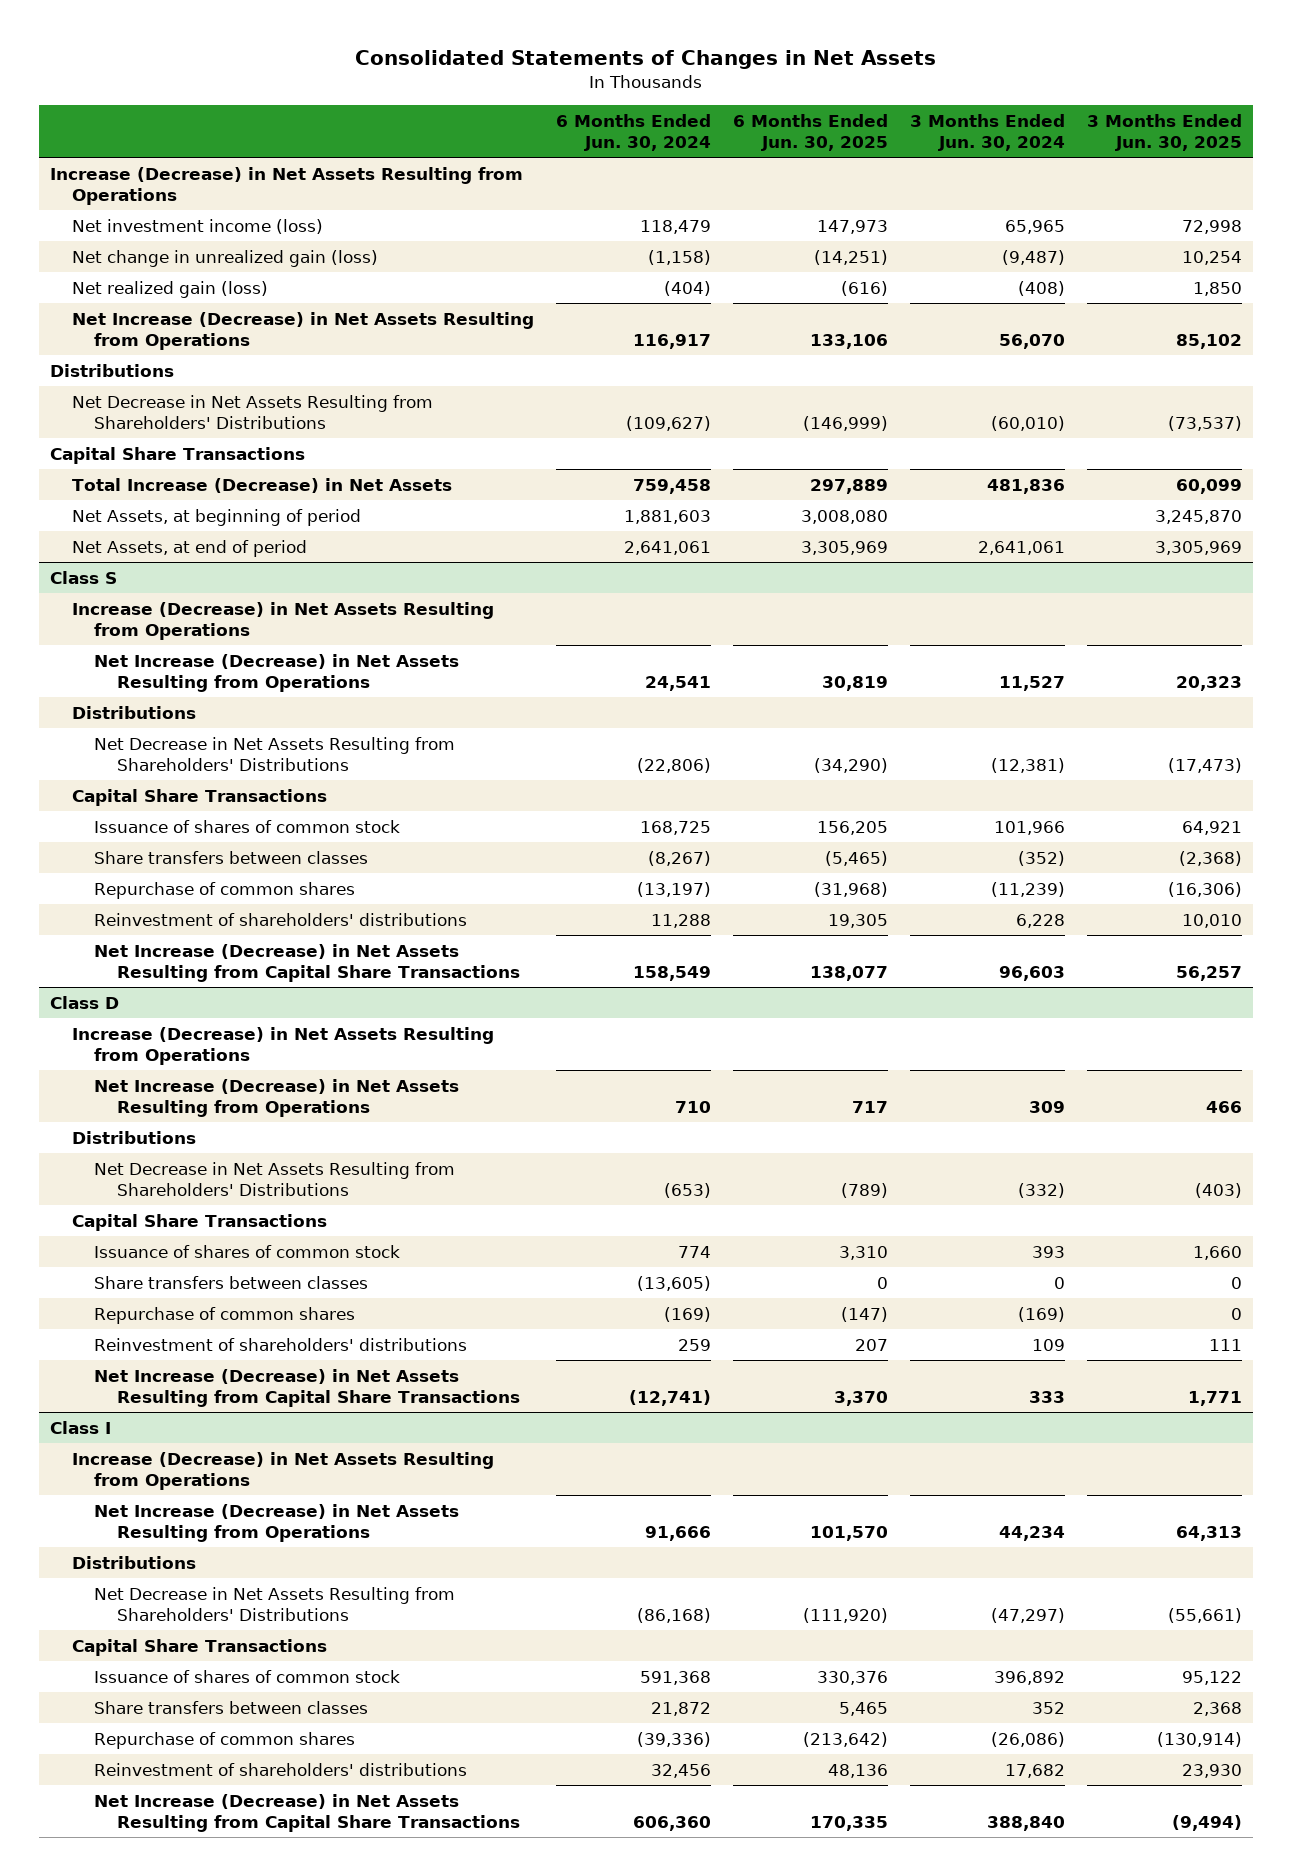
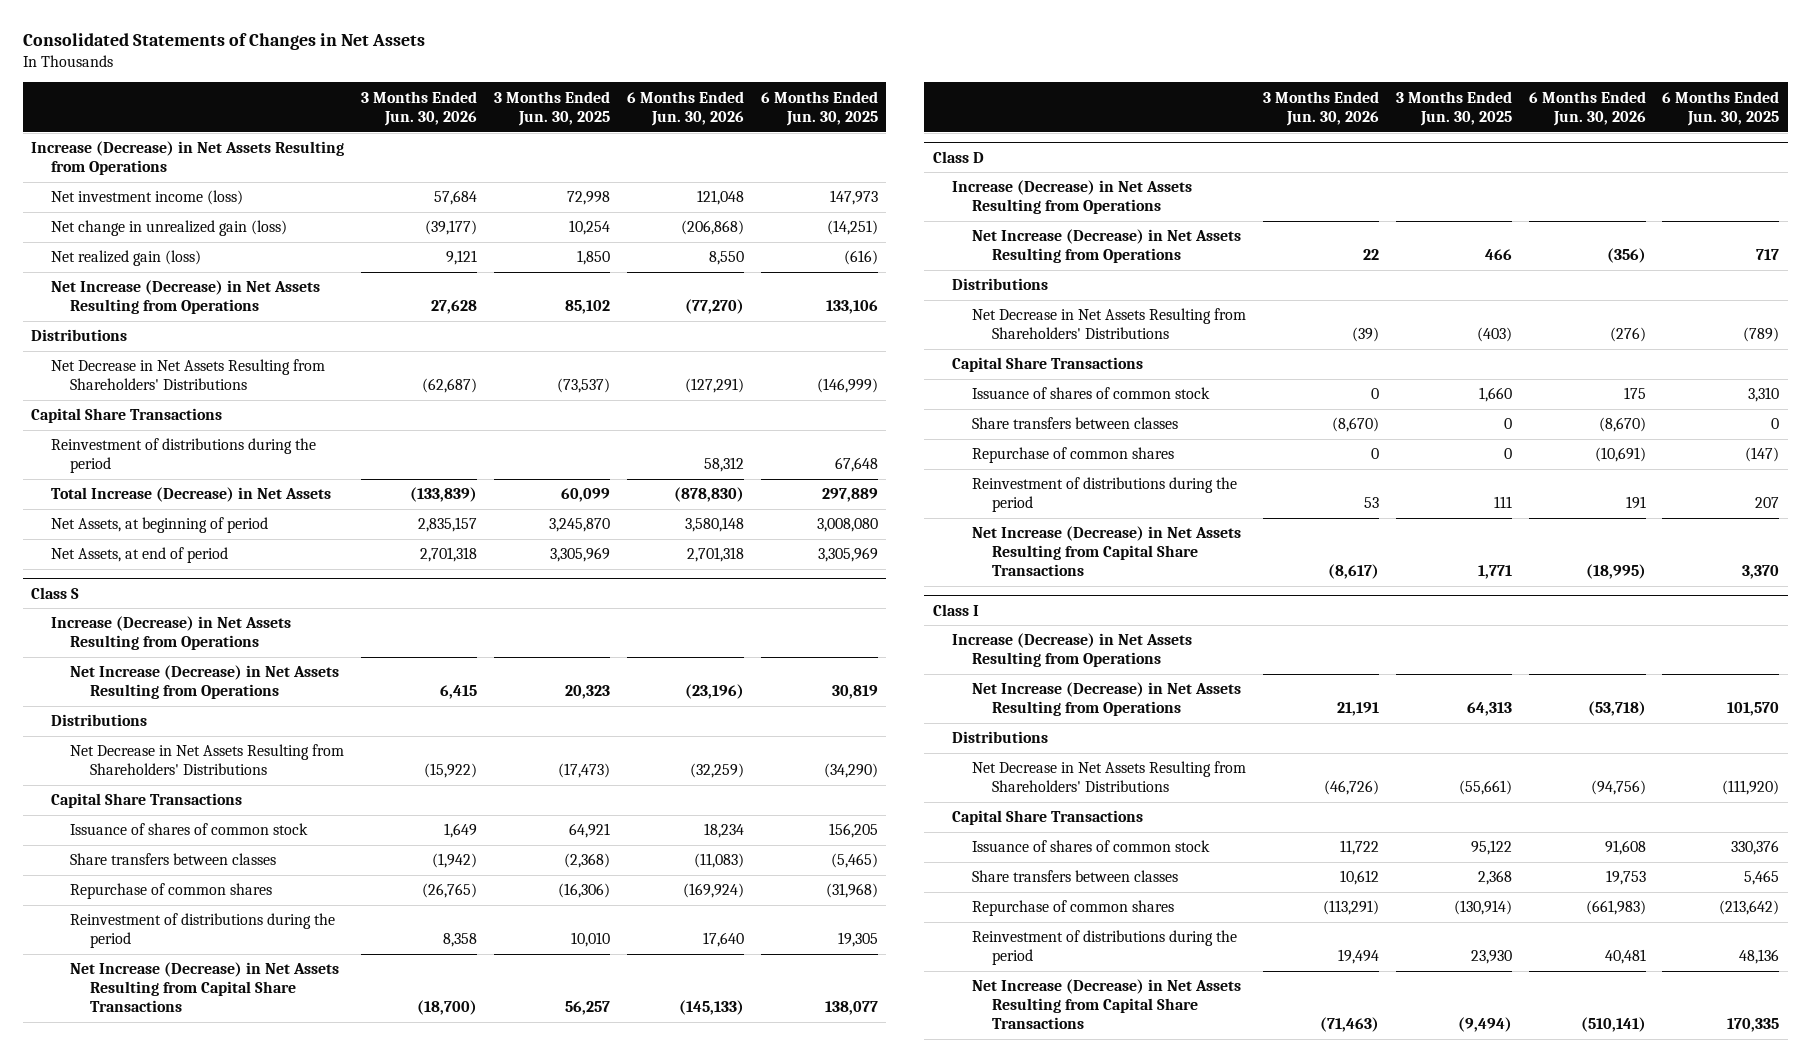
- | 6 Months Ended Jun. 30, 2024 | 6 Months Ended Jun. 30, 2025 | 3 Months Ended Jun. 30, 2024 | 3 Months Ended Jun. 30, 2025
+ | 3 Months Ended Jun. 30, 2026 | 3 Months Ended Jun. 30, 2025 | 6 Months Ended Jun. 30, 2026 | 6 Months Ended Jun. 30, 2025
+ Reinvestment of distributions during the period | | | 58,312 | 67,648
@ Class S
- Reinvestment of shareholders' distributions | 11,288 | 19,305 | 6,228 | 10,010
+ Reinvestment of distributions during the period | 8,358 | 10,010 | 17,640 | 19,305
@ Class D
- Reinvestment of shareholders' distributions | 259 | 207 | 109 | 111
+ Reinvestment of distributions during the period | 53 | 111 | 191 | 207
@ Class I
- Reinvestment of shareholders' distributions | 32,456 | 48,136 | 17,682 | 23,930
+ Reinvestment of distributions during the period | 19,494 | 23,930 | 40,481 | 48,136

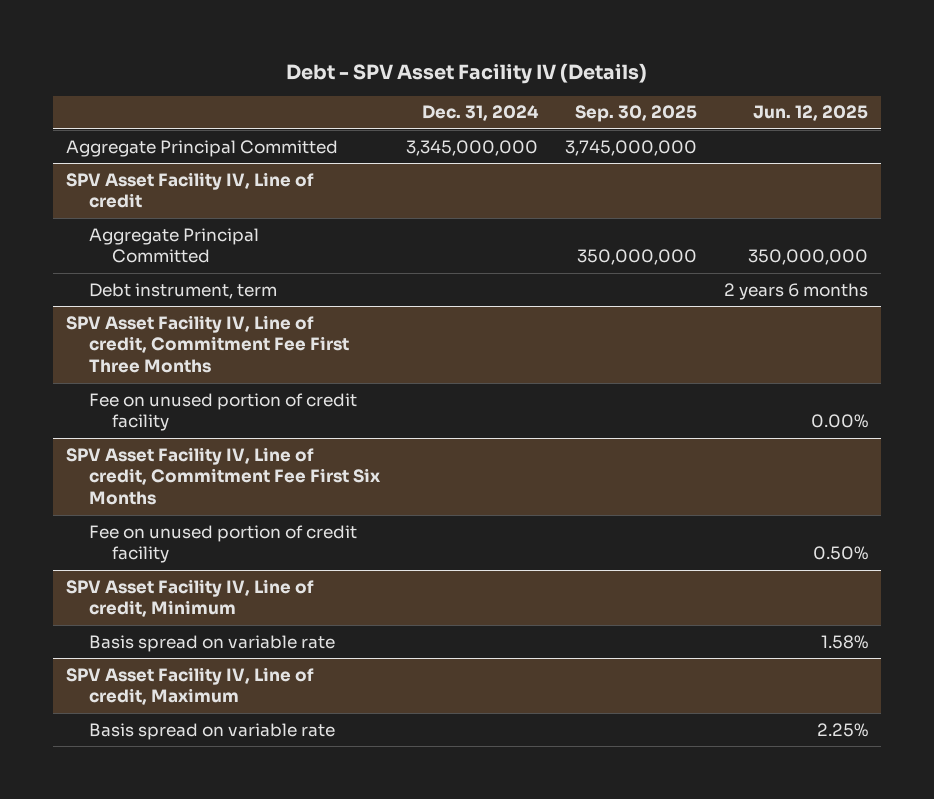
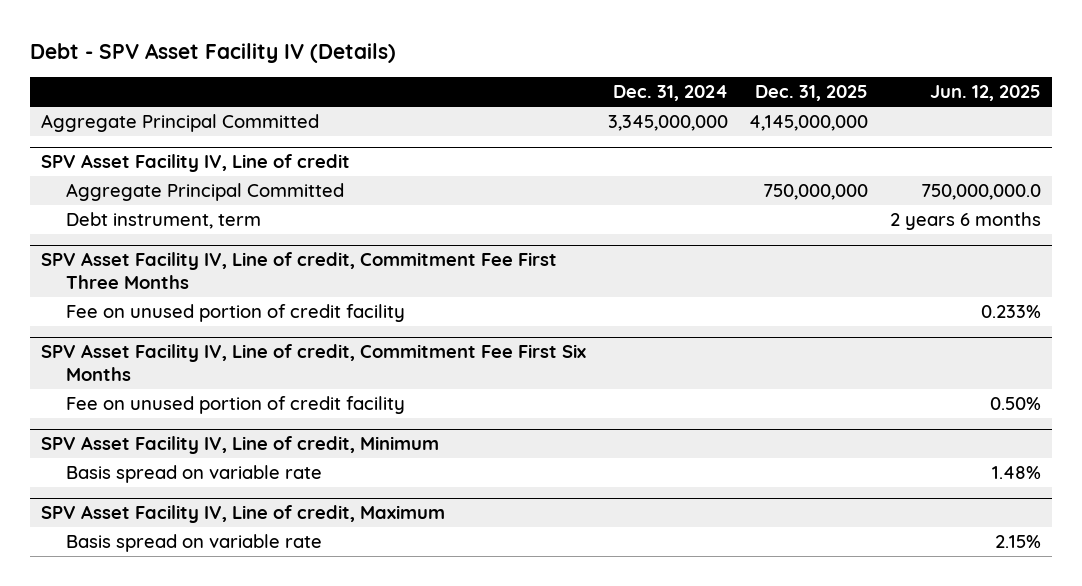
- | Dec. 31, 2024 | Sep. 30, 2025 | Jun. 12, 2025
+ | Dec. 31, 2024 | Dec. 31, 2025 | Jun. 12, 2025
@ SPV Asset Facility IV, Line of credit
- Aggregate Principal Committed | | 350,000,000 | 350,000,000
+ Aggregate Principal Committed | | 750,000,000 | 750,000,000.0
@ SPV Asset Facility IV, Line of credit, Commitment Fee First Three Months
- Fee on unused portion of credit facility | | | 0.00%
+ Fee on unused portion of credit facility | | | 0.233%
@ SPV Asset Facility IV, Line of credit, Minimum
- Basis spread on variable rate | | | 1.58%
+ Basis spread on variable rate | | | 1.48%
@ SPV Asset Facility IV, Line of credit, Maximum
- Basis spread on variable rate | | | 2.25%
+ Basis spread on variable rate | | | 2.15%

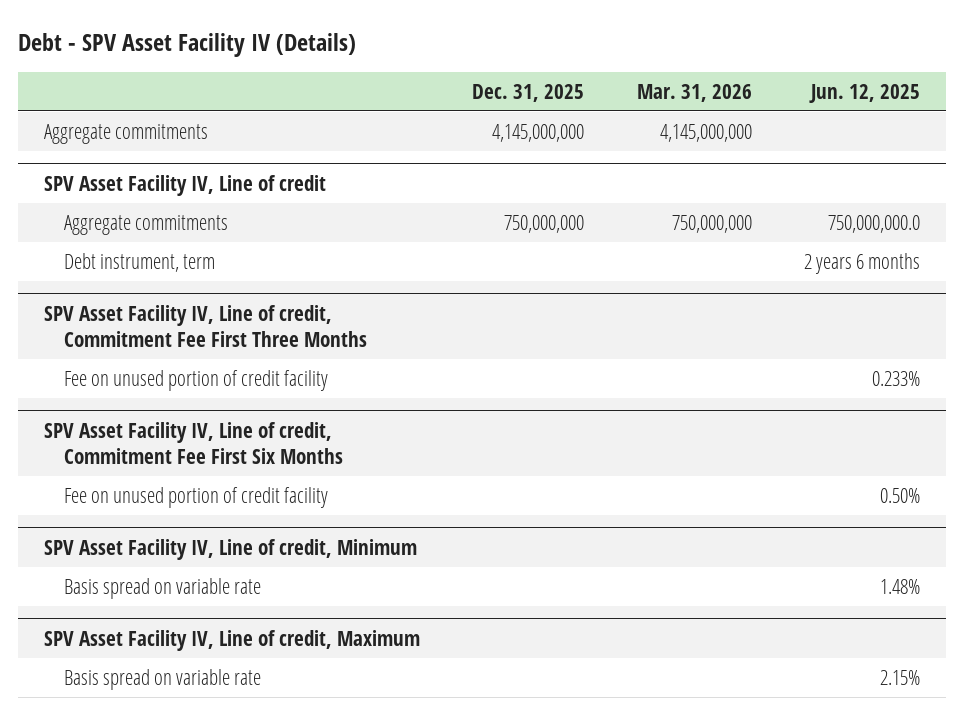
- | Dec. 31, 2024 | Dec. 31, 2025 | Jun. 12, 2025
+ | Dec. 31, 2025 | Mar. 31, 2026 | Jun. 12, 2025
- Aggregate Principal Committed | 3,345,000,000 | 4,145,000,000 |
+ Aggregate commitments | 4,145,000,000 | 4,145,000,000 |
@ SPV Asset Facility IV, Line of credit
- Aggregate Principal Committed | | 750,000,000 | 750,000,000.0
+ Aggregate commitments | 750,000,000 | 750,000,000 | 750,000,000.0

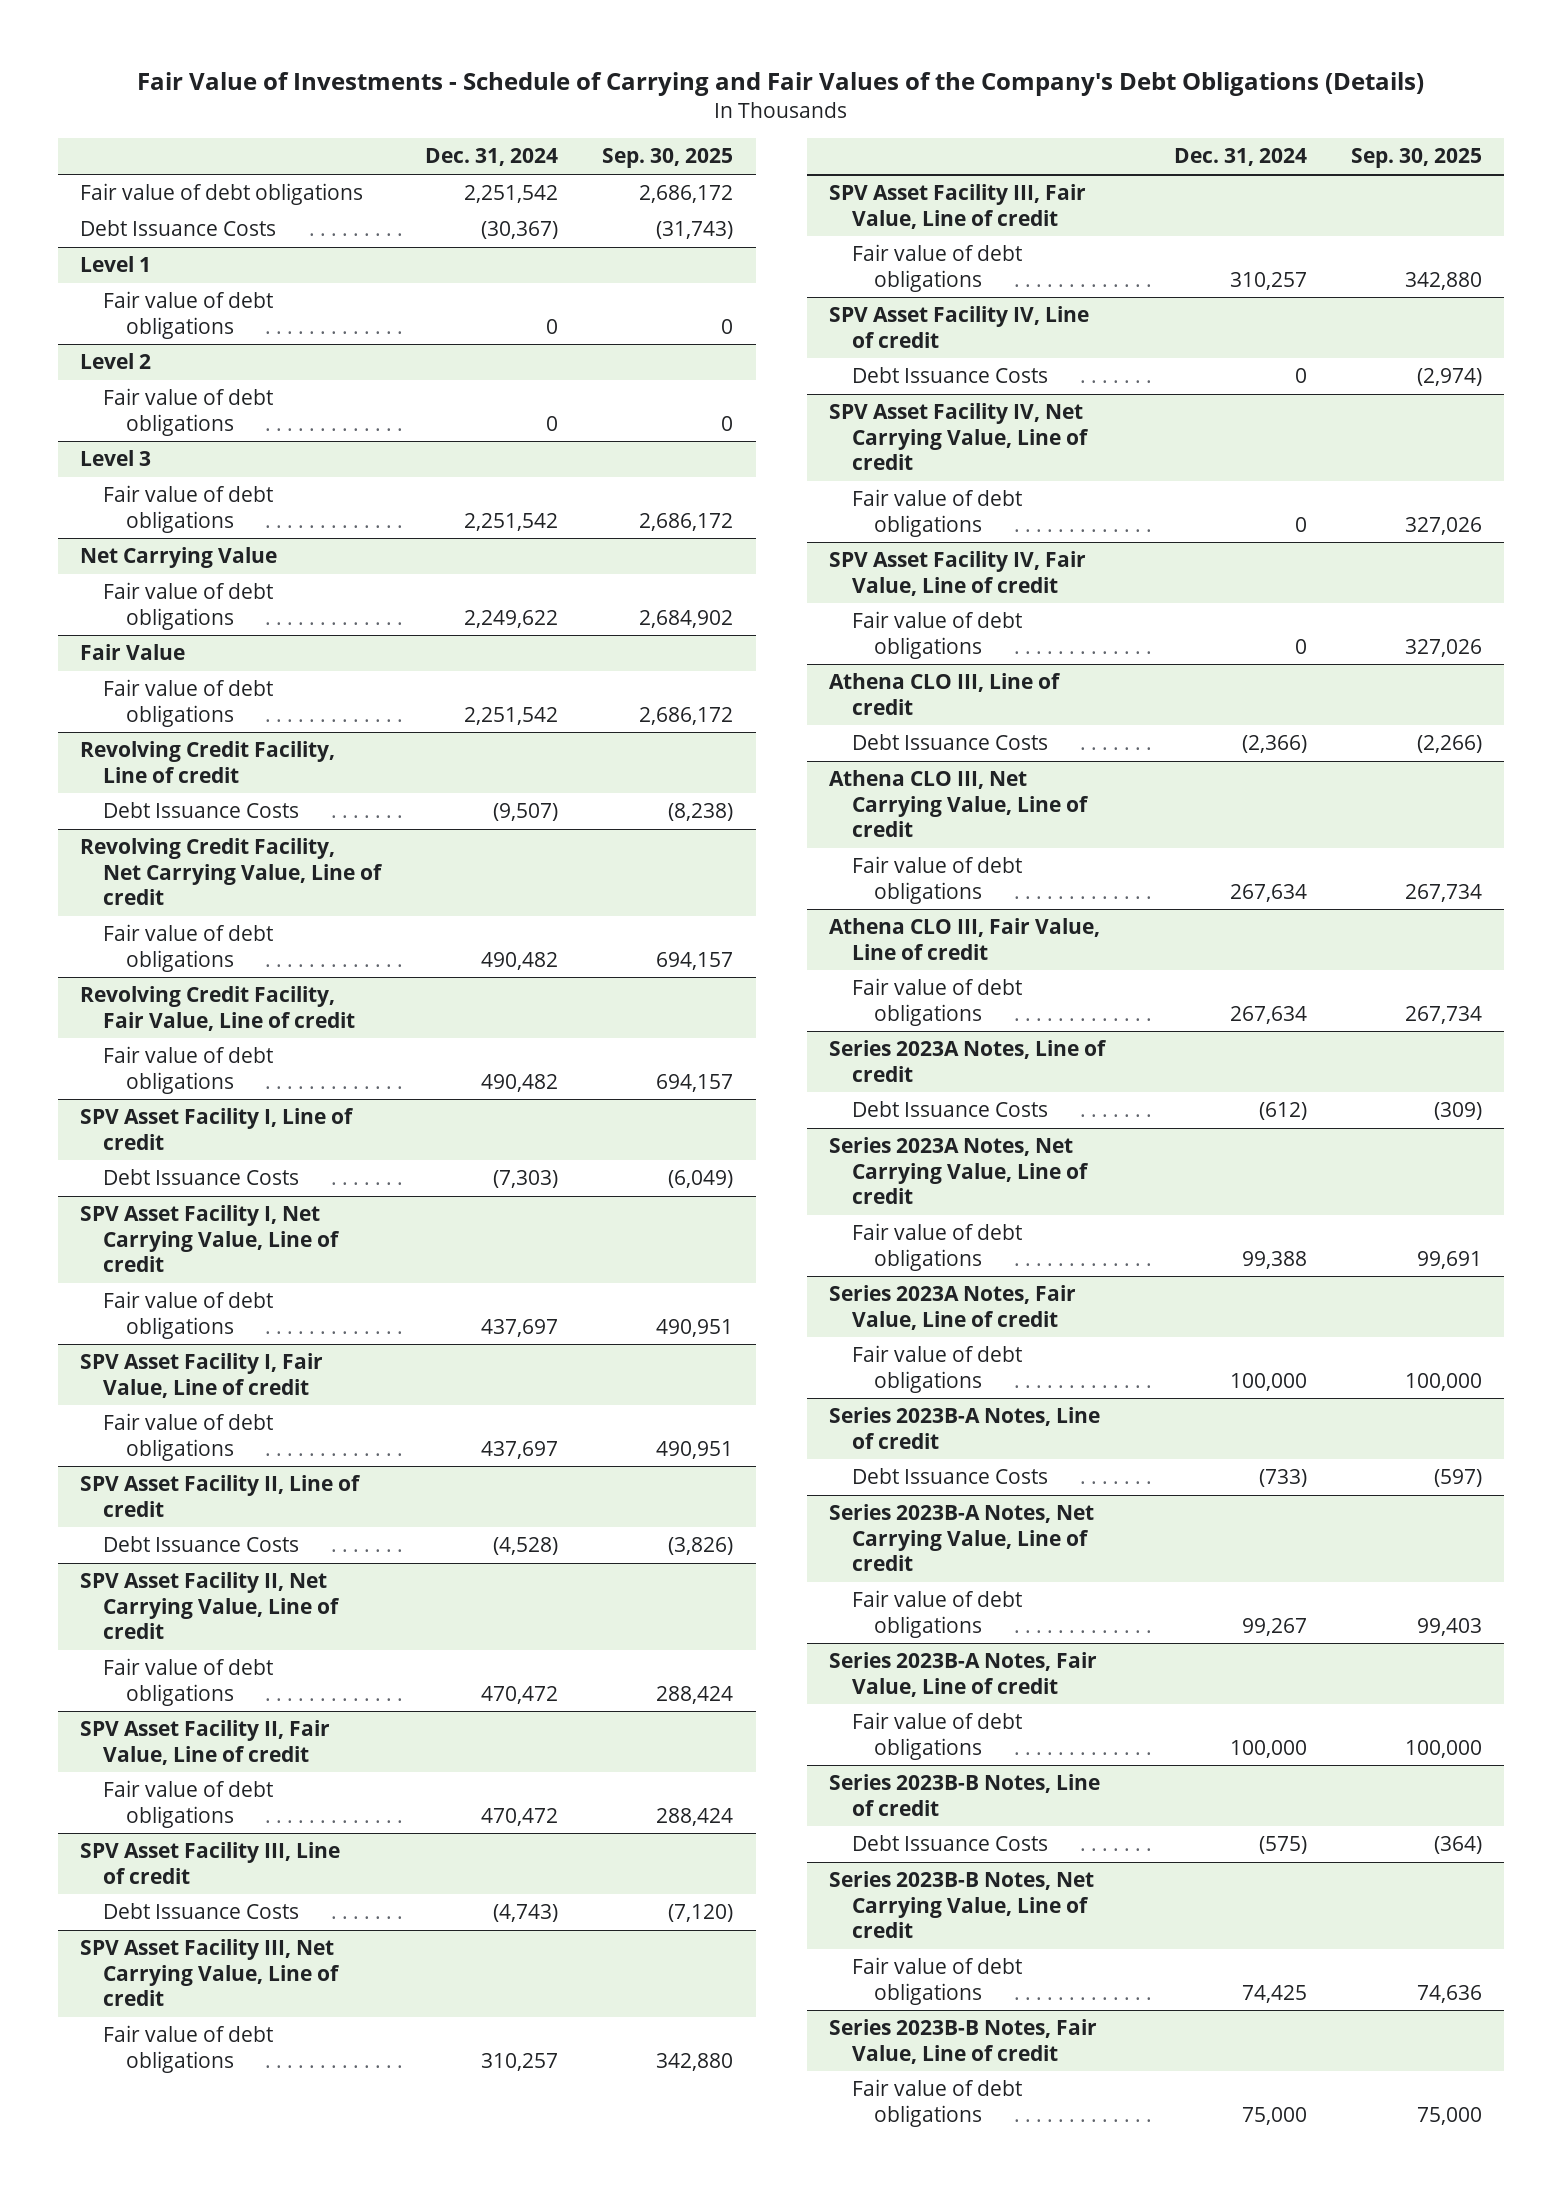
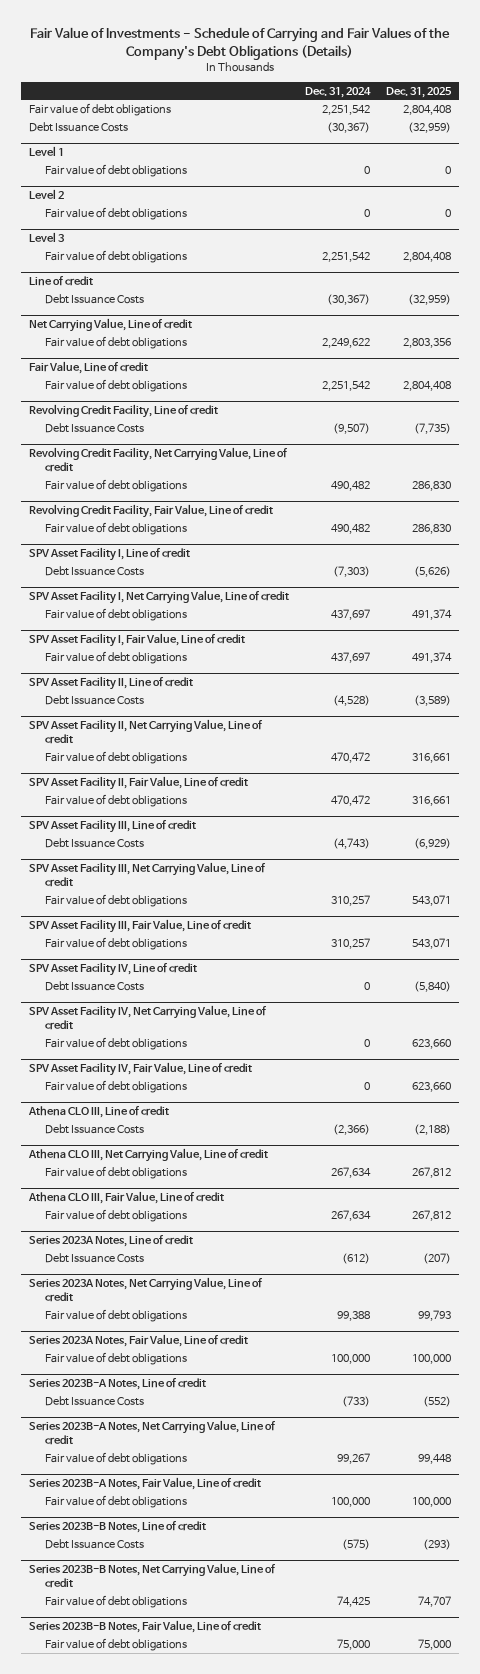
- | Dec. 31, 2024 | Sep. 30, 2025
+ | Dec. 31, 2024 | Dec. 31, 2025
- Net Carrying Value
+ Line of credit
+ Debt Issuance Costs | (30,367) | (32,959)
+ Net Carrying Value, Line of credit
- Fair Value
+ Fair Value, Line of credit

